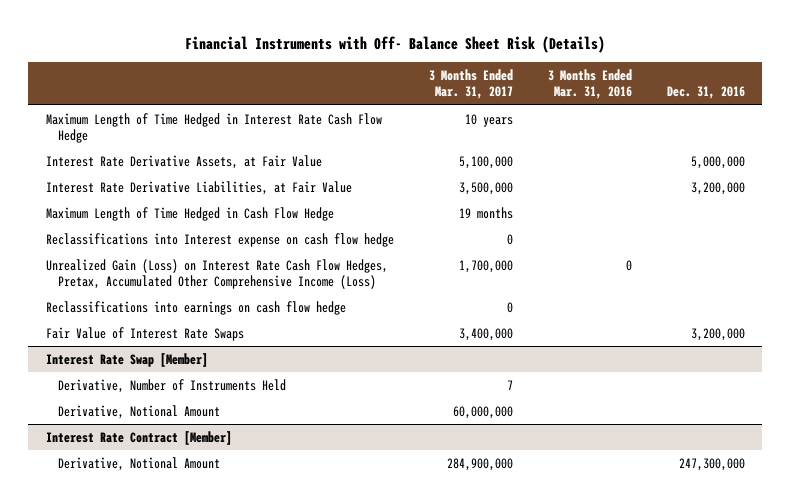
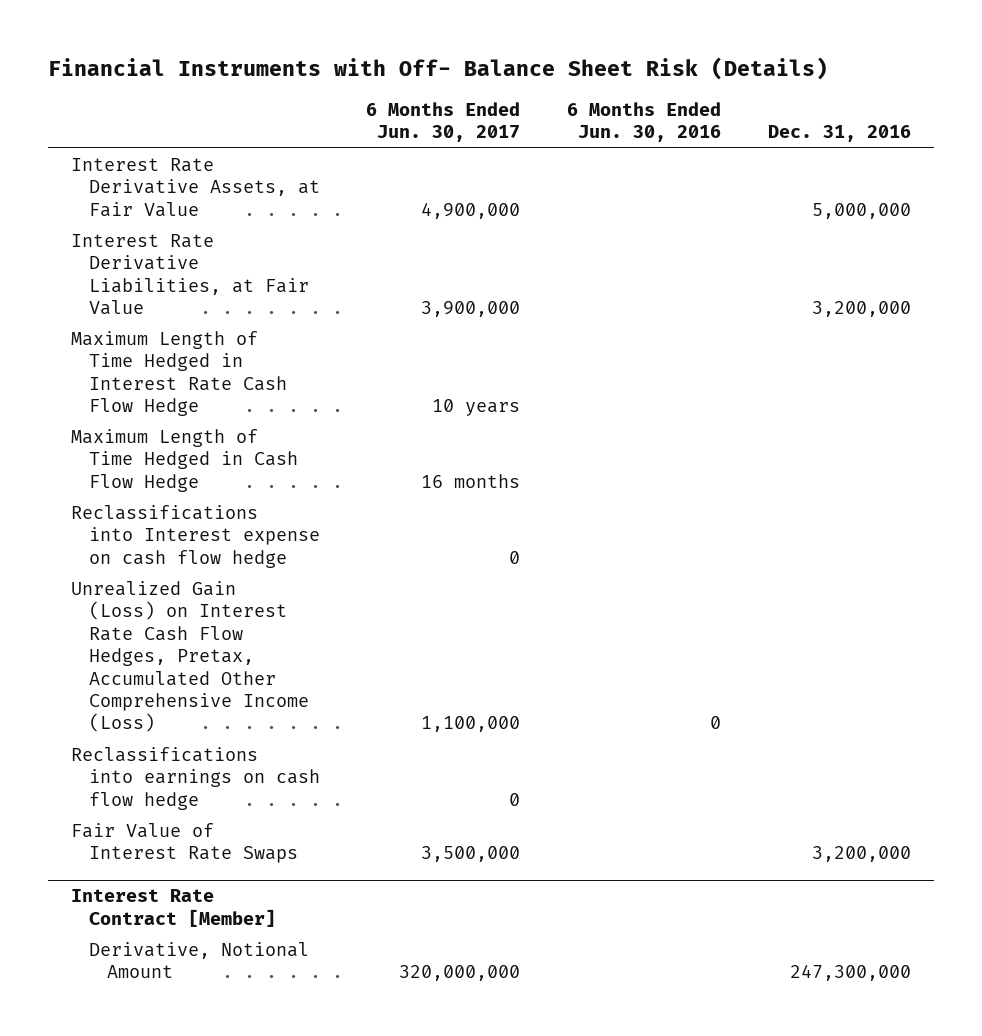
- | 3 Months Ended Mar. 31, 2017 | 3 Months Ended Mar. 31, 2016 | Dec. 31, 2016
+ | 6 Months Ended Jun. 30, 2017 | 6 Months Ended Jun. 30, 2016 | Dec. 31, 2016
moved down: Maximum Length of Time Hedged in Interest Rate Cash Flow Hedge | 10 years | |
- Interest Rate Swap [Member]
- Derivative, Number of Instruments Held | 7 | |
- Derivative, Notional Amount | 60,000,000 | |

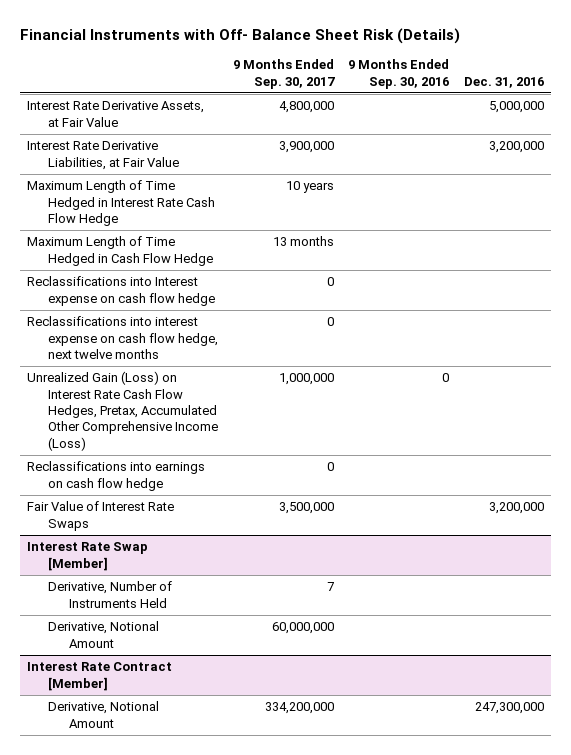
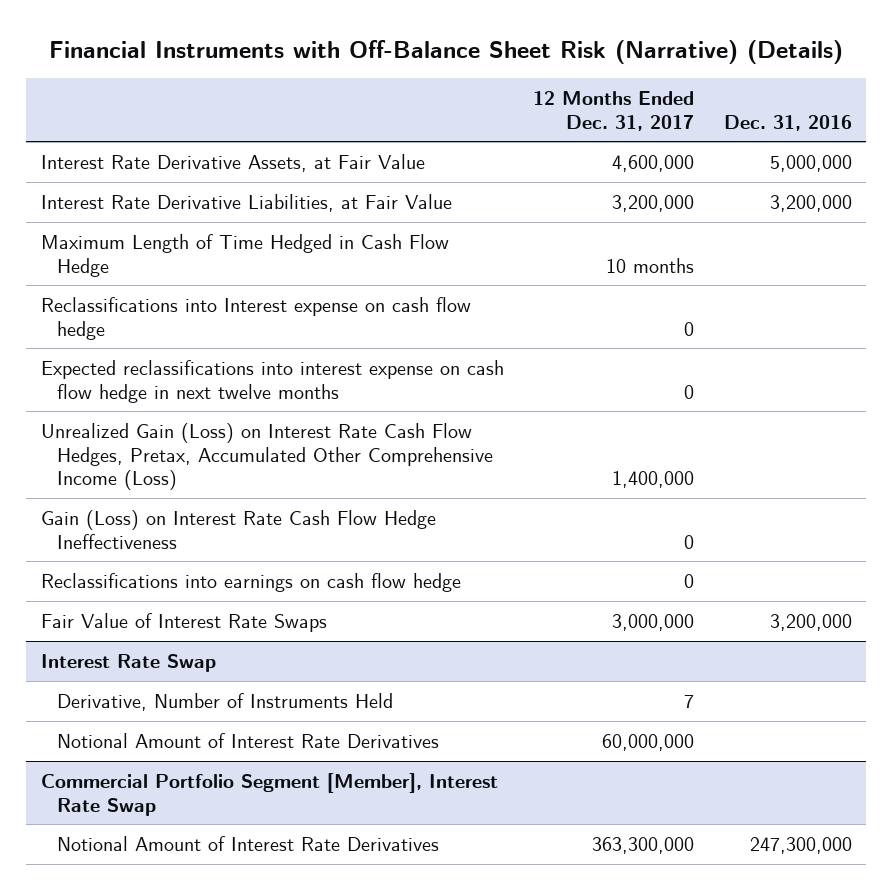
- Financial Instruments with Off- Balance Sheet Risk (Details)
+ Financial Instruments with Off-Balance Sheet Risk (Narrative) (Details)
- | 9 Months Ended Sep. 30, 2017 | 9 Months Ended Sep. 30, 2016 | Dec. 31, 2016
+ | 12 Months Ended Dec. 31, 2017 | Dec. 31, 2016
- Maximum Length of Time Hedged in Interest Rate Cash Flow Hedge | 10 years | |
- Reclassifications into interest expense on cash flow hedge, next twelve months | 0 | |
+ Expected reclassifications into interest expense on cash flow hedge in next twelve months | 0 |
+ Gain (Loss) on Interest Rate Cash Flow Hedge Ineffectiveness | 0 |
- Interest Rate Swap [Member]
+ Interest Rate Swap
- Derivative, Notional Amount | 60,000,000 | |
- Interest Rate Contract [Member]
- Derivative, Notional Amount | 334,200,000 | | 247,300,000
+ Notional Amount of Interest Rate Derivatives | 60,000,000 |
+ Commercial Portfolio Segment [Member], Interest Rate Swap
+ Notional Amount of Interest Rate Derivatives | 363,300,000 | 247,300,000

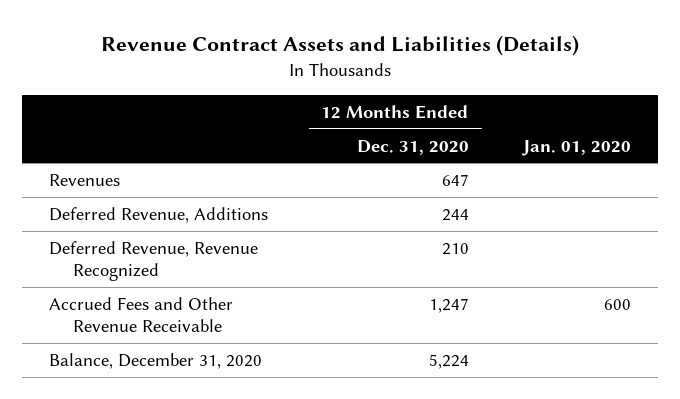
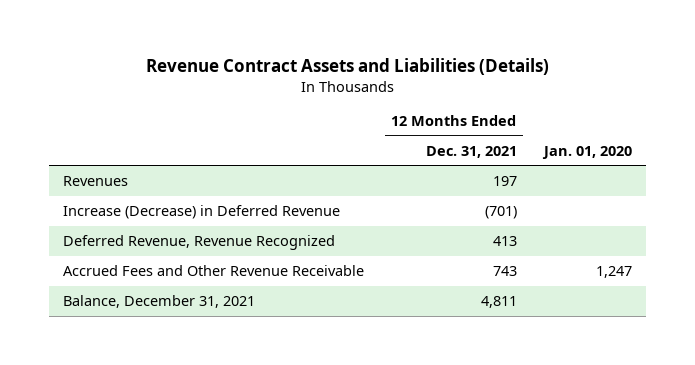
- | 12 Months Ended Dec. 31, 2020 | Jan. 01, 2020
+ | 12 Months Ended Dec. 31, 2021 | Jan. 01, 2020
- Deferred Revenue, Additions | 244 |
+ Increase (Decrease) in Deferred Revenue | (701) |
- Accrued Fees and Other Revenue Receivable | 1,247 | 600
- Balance, December 31, 2020 | 5,224 |
+ Accrued Fees and Other Revenue Receivable | 743 | 1,247
+ Balance, December 31, 2021 | 4,811 |

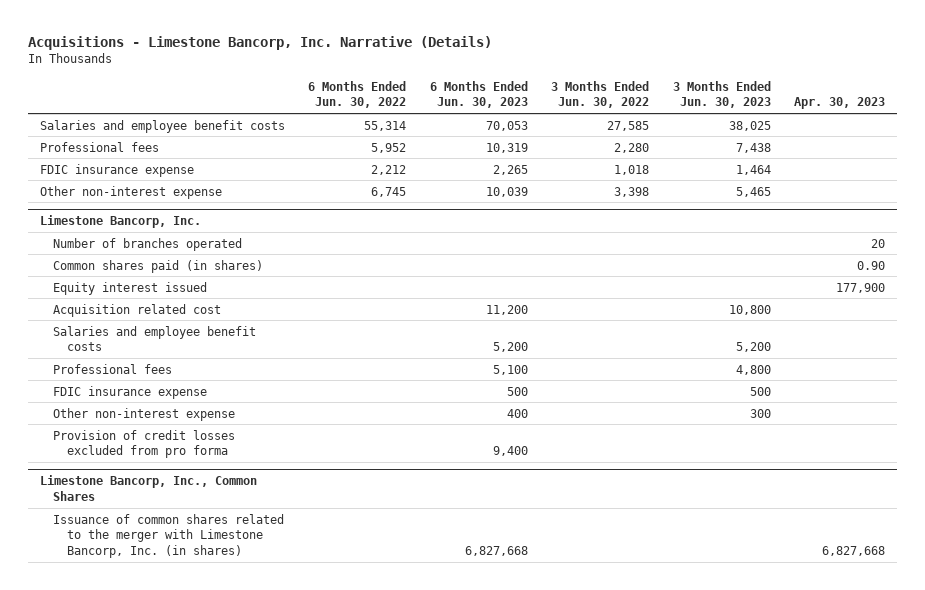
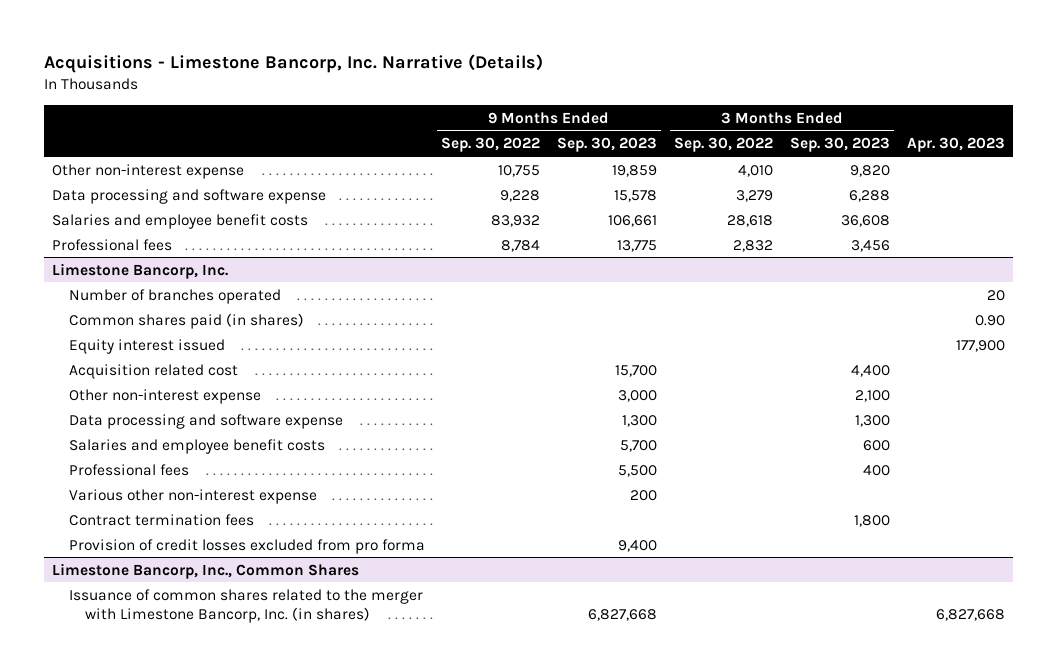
- | 6 Months Ended Jun. 30, 2022 | 6 Months Ended Jun. 30, 2023 | 3 Months Ended Jun. 30, 2022 | 3 Months Ended Jun. 30, 2023 | Apr. 30, 2023
+ | 9 Months Ended Sep. 30, 2022 | 9 Months Ended Sep. 30, 2023 | 3 Months Ended Sep. 30, 2022 | 3 Months Ended Sep. 30, 2023 | Apr. 30, 2023
moved up: Other non-interest expense | 10,755 | 19,859 | 4,010 | 9,820 |
+ Data processing and software expense | 9,228 | 15,578 | 3,279 | 6,288 |
- FDIC insurance expense | 2,212 | 2,265 | 1,018 | 1,464 |
@ Limestone Bancorp, Inc.
moved up: Other non-interest expense | | 3,000 | | 2,100 |
+ Data processing and software expense | | 1,300 | | 1,300 |
- FDIC insurance expense | | 500 | | 500 |
+ Various other non-interest expense | | 200 | | |
+ Contract termination fees | | | | 1,800 |

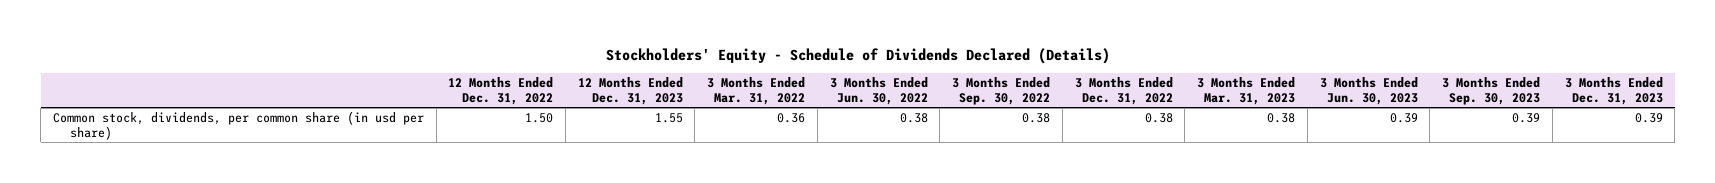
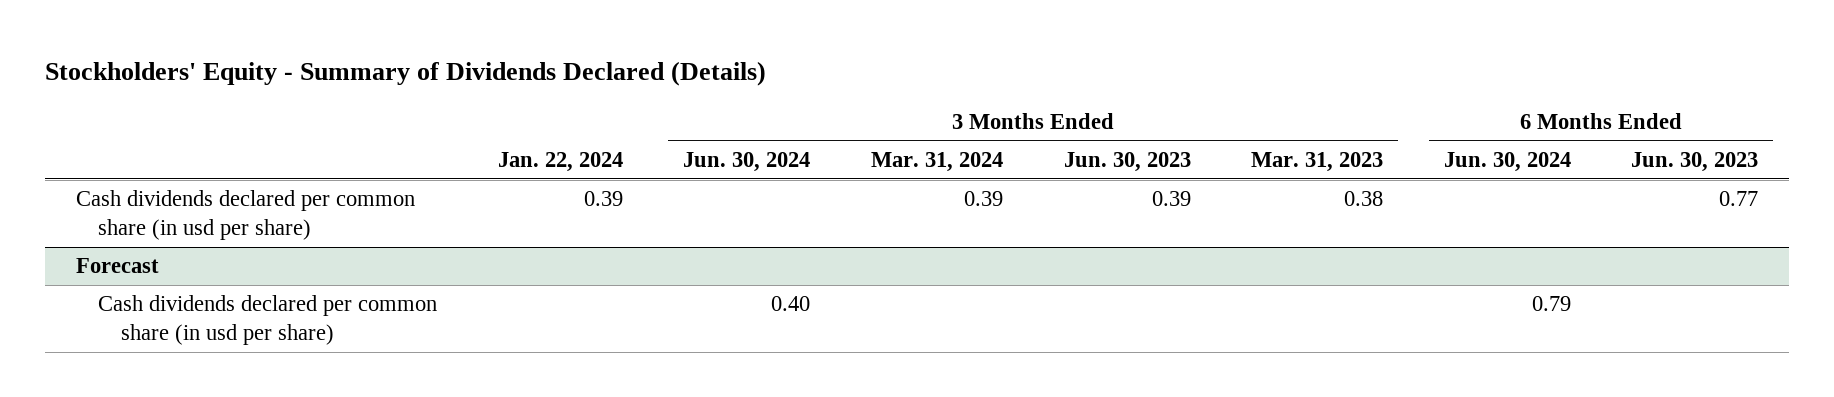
- Stockholders' Equity - Schedule of Dividends Declared (Details)
+ Stockholders' Equity - Summary of Dividends Declared (Details)
- | 12 Months Ended Dec. 31, 2022 | 12 Months Ended Dec. 31, 2023 | 3 Months Ended Mar. 31, 2022 | 3 Months Ended Jun. 30, 2022 | 3 Months Ended Sep. 30, 2022 | 3 Months Ended Dec. 31, 2022 | 3 Months Ended Mar. 31, 2023 | 3 Months Ended Jun. 30, 2023 | 3 Months Ended Sep. 30, 2023 | 3 Months Ended Dec. 31, 2023
+ | Jan. 22, 2024 | 3 Months Ended Jun. 30, 2024 | 3 Months Ended Mar. 31, 2024 | 3 Months Ended Jun. 30, 2023 | 3 Months Ended Mar. 31, 2023 | 6 Months Ended Jun. 30, 2024 | 6 Months Ended Jun. 30, 2023
- Common stock, dividends, per common share (in usd per share) | 1.50 | 1.55 | 0.36 | 0.38 | 0.38 | 0.38 | 0.38 | 0.39 | 0.39 | 0.39
+ Cash dividends declared per common share (in usd per share) | 0.39 | | 0.39 | 0.39 | 0.38 | | 0.77
+ Forecast
+ Cash dividends declared per common share (in usd per share) | | 0.40 | | | | 0.79 |

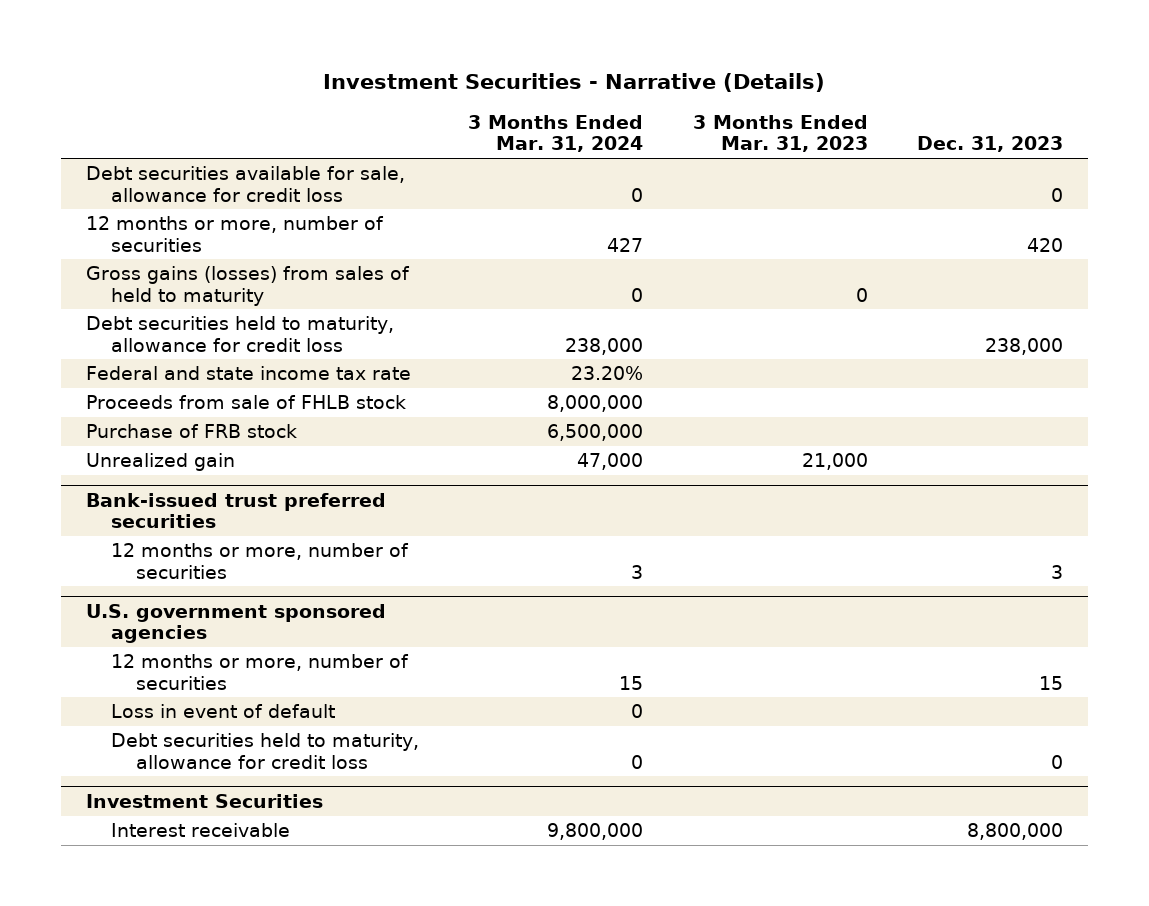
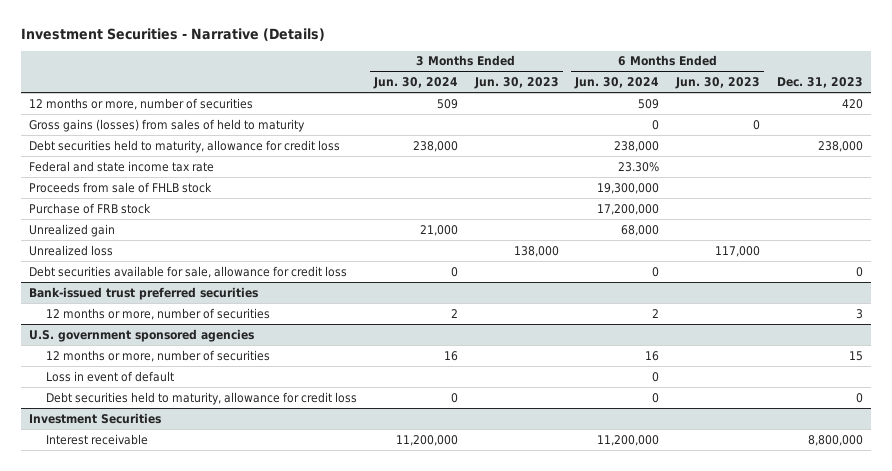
- | 3 Months Ended Mar. 31, 2024 | 3 Months Ended Mar. 31, 2023 | Dec. 31, 2023
+ | 3 Months Ended Jun. 30, 2024 | 3 Months Ended Jun. 30, 2023 | 6 Months Ended Jun. 30, 2024 | 6 Months Ended Jun. 30, 2023 | Dec. 31, 2023
+ Unrealized loss | | 138,000 | | 117,000 |
moved down: Debt securities available for sale, allowance for credit loss | 0 | | 0 | | 0

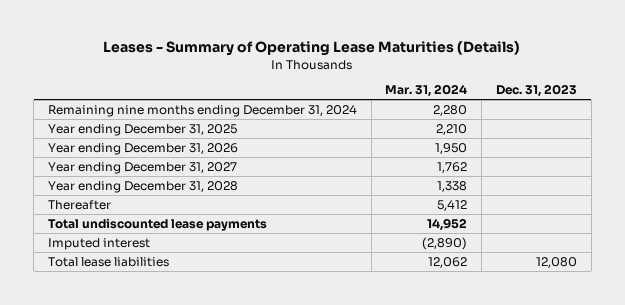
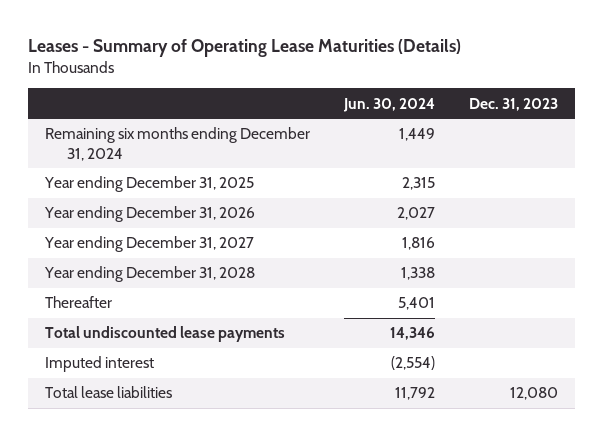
- | Mar. 31, 2024 | Dec. 31, 2023
+ | Jun. 30, 2024 | Dec. 31, 2023
- Remaining nine months ending December 31, 2024 | 2,280 |
+ Remaining six months ending December 31, 2024 | 1,449 |

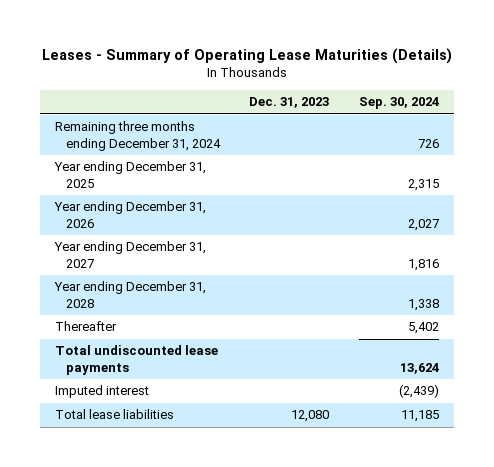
- | Jun. 30, 2024 | Dec. 31, 2023
+ | Dec. 31, 2023 | Sep. 30, 2024
- Remaining six months ending December 31, 2024 | 1,449 |
+ Remaining three months ending December 31, 2024 | | 726

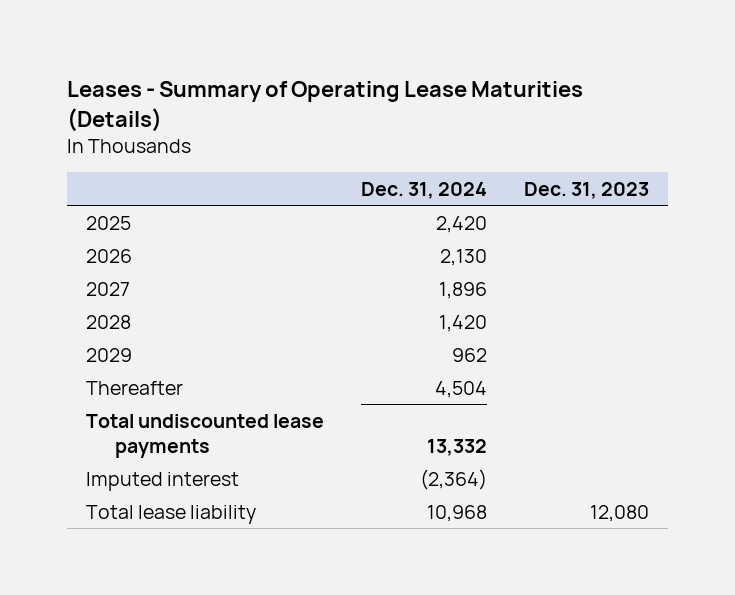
- | Dec. 31, 2023 | Sep. 30, 2024
+ | Dec. 31, 2024 | Dec. 31, 2023
- Remaining three months ending December 31, 2024 | | 726
- Year ending December 31, 2025 | | 2,315
- Year ending December 31, 2026 | | 2,027
- Year ending December 31, 2027 | | 1,816
- Year ending December 31, 2028 | | 1,338
+ 2025 | 2,420 |
+ 2026 | 2,130 |
+ 2027 | 1,896 |
+ 2028 | 1,420 |
+ 2029 | 962 |
- Total lease liabilities | 12,080 | 11,185
+ Total lease liability | 10,968 | 12,080

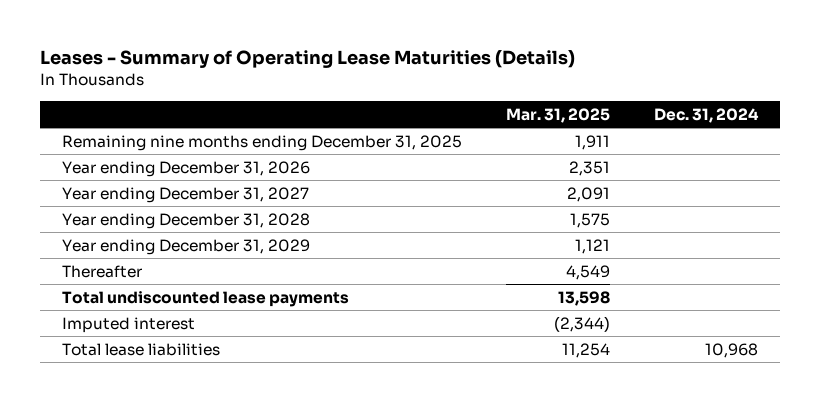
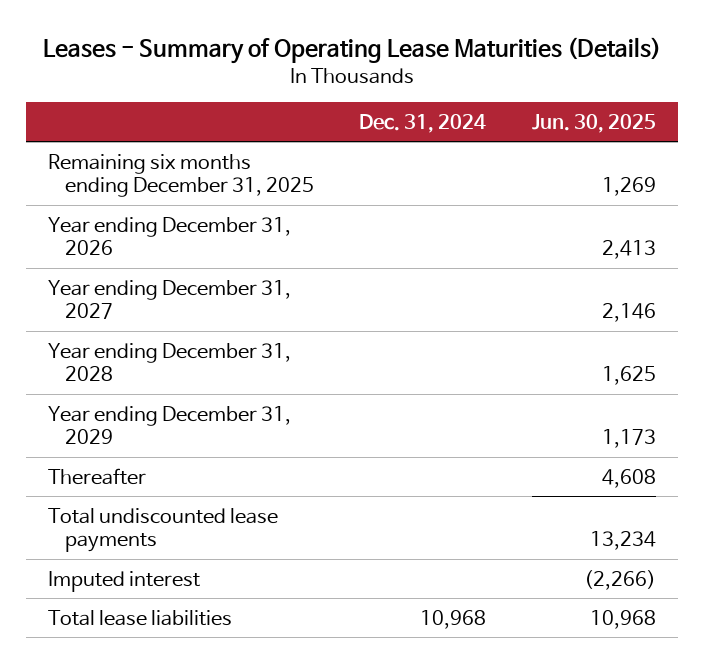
- | Mar. 31, 2025 | Dec. 31, 2024
+ | Dec. 31, 2024 | Jun. 30, 2025
- Remaining nine months ending December 31, 2025 | 1,911 |
+ Remaining six months ending December 31, 2025 | | 1,269

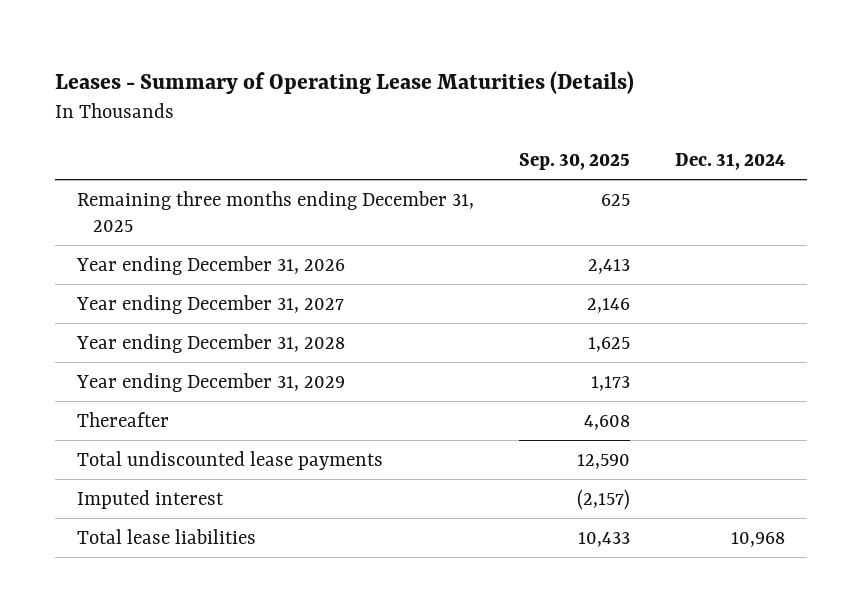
- | Dec. 31, 2024 | Jun. 30, 2025
+ | Sep. 30, 2025 | Dec. 31, 2024
- Remaining six months ending December 31, 2025 | | 1,269
+ Remaining three months ending December 31, 2025 | 625 |

